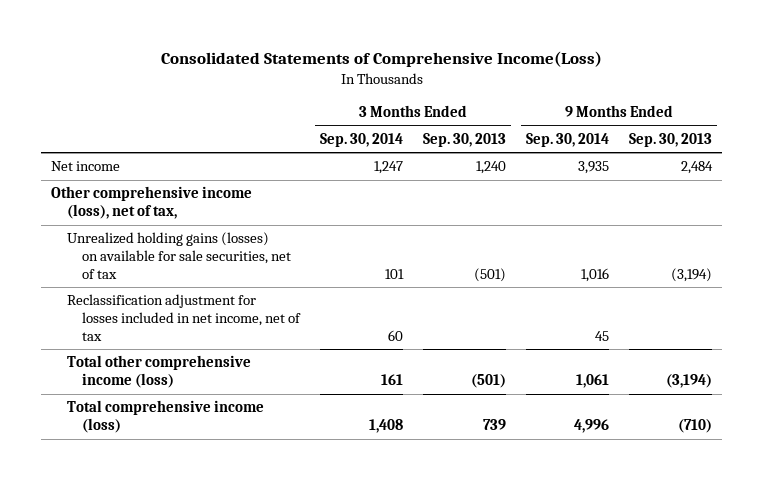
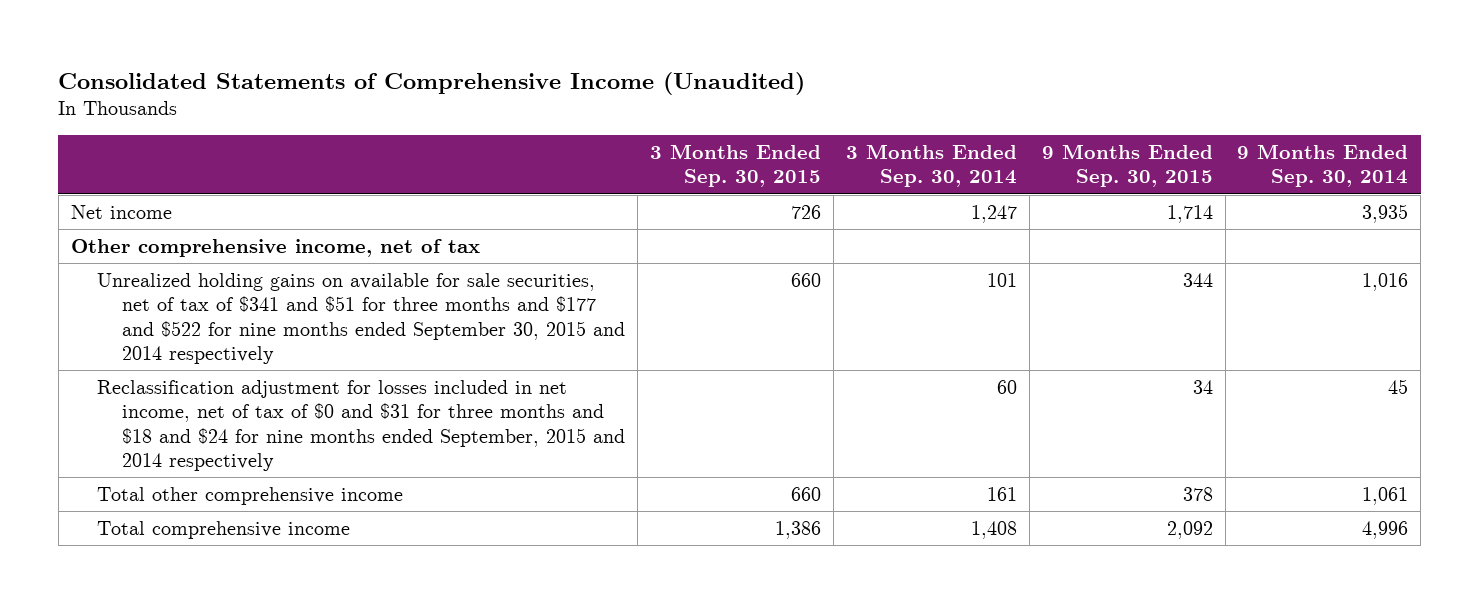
- Consolidated Statements of Comprehensive Income(Loss)
+ Consolidated Statements of Comprehensive Income (Unaudited)
- | 3 Months Ended Sep. 30, 2014 | 3 Months Ended Sep. 30, 2013 | 9 Months Ended Sep. 30, 2014 | 9 Months Ended Sep. 30, 2013
+ | 3 Months Ended Sep. 30, 2015 | 3 Months Ended Sep. 30, 2014 | 9 Months Ended Sep. 30, 2015 | 9 Months Ended Sep. 30, 2014
- Other comprehensive income (loss), net of tax,
- Unrealized holding gains (losses) on available for sale securities, net of tax | 101 | (501) | 1,016 | (3,194)
- Reclassification adjustment for losses included in net income, net of tax | 60 | | 45 |
- Total other comprehensive income (loss) | 161 | (501) | 1,061 | (3,194)
- Total comprehensive income (loss) | 1,408 | 739 | 4,996 | (710)
+ Other comprehensive income, net of tax
+ Unrealized holding gains on available for sale securities, net of tax of $341 and $51 for three months and $177 and $522 for nine months ended September 30, 2015 and 2014 respectively | 660 | 101 | 344 | 1,016
+ Reclassification adjustment for losses included in net income, net of tax of $0 and $31 for three months and $18 and $24 for nine months ended September, 2015 and 2014 respectively | | 60 | 34 | 45
+ Total other comprehensive income | 660 | 161 | 378 | 1,061
+ Total comprehensive income | 1,386 | 1,408 | 2,092 | 4,996

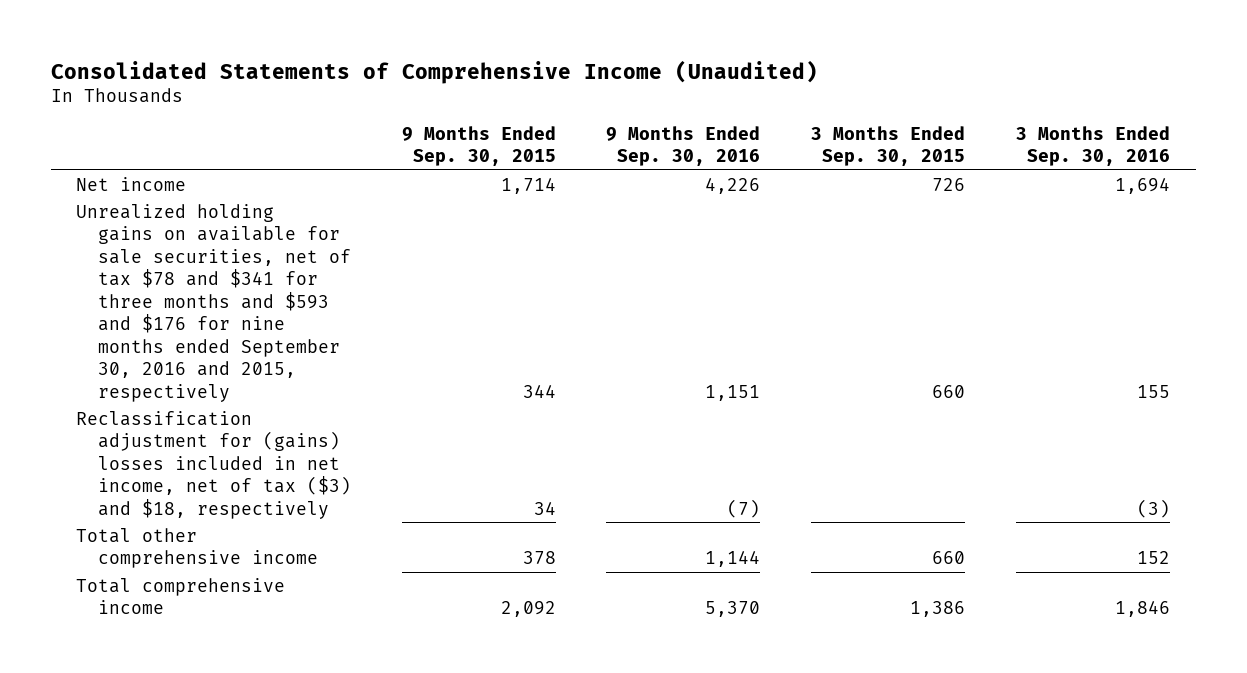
- | 3 Months Ended Sep. 30, 2015 | 3 Months Ended Sep. 30, 2014 | 9 Months Ended Sep. 30, 2015 | 9 Months Ended Sep. 30, 2014
+ | 9 Months Ended Sep. 30, 2015 | 9 Months Ended Sep. 30, 2016 | 3 Months Ended Sep. 30, 2015 | 3 Months Ended Sep. 30, 2016
- Other comprehensive income, net of tax
- Unrealized holding gains on available for sale securities, net of tax of $341 and $51 for three months and $177 and $522 for nine months ended September 30, 2015 and 2014 respectively | 660 | 101 | 344 | 1,016
- Reclassification adjustment for losses included in net income, net of tax of $0 and $31 for three months and $18 and $24 for nine months ended September, 2015 and 2014 respectively | | 60 | 34 | 45
+ Unrealized holding gains on available for sale securities, net of tax $78 and $341 for three months and $593 and $176 for nine months ended September 30, 2016 and 2015, respectively | 344 | 1,151 | 660 | 155
+ Reclassification adjustment for (gains) losses included in net income, net of tax ($3) and $18, respectively | 34 | (7) | | (3)

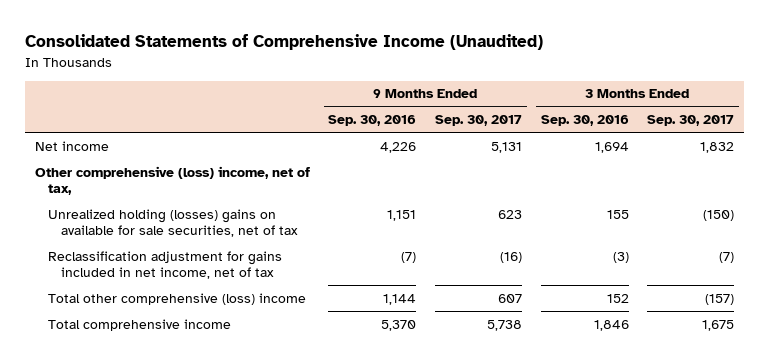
- | 9 Months Ended Sep. 30, 2015 | 9 Months Ended Sep. 30, 2016 | 3 Months Ended Sep. 30, 2015 | 3 Months Ended Sep. 30, 2016
+ | 9 Months Ended Sep. 30, 2016 | 9 Months Ended Sep. 30, 2017 | 3 Months Ended Sep. 30, 2016 | 3 Months Ended Sep. 30, 2017
- Unrealized holding gains on available for sale securities, net of tax $78 and $341 for three months and $593 and $176 for nine months ended September 30, 2016 and 2015, respectively | 344 | 1,151 | 660 | 155
- Reclassification adjustment for (gains) losses included in net income, net of tax ($3) and $18, respectively | 34 | (7) | | (3)
- Total other comprehensive income | 378 | 1,144 | 660 | 152
+ Other comprehensive (loss) income, net of tax,
+ Unrealized holding (losses) gains on available for sale securities, net of tax | 1,151 | 623 | 155 | (150)
+ Reclassification adjustment for gains included in net income, net of tax | (7) | (16) | (3) | (7)
+ Total other comprehensive (loss) income | 1,144 | 607 | 152 | (157)

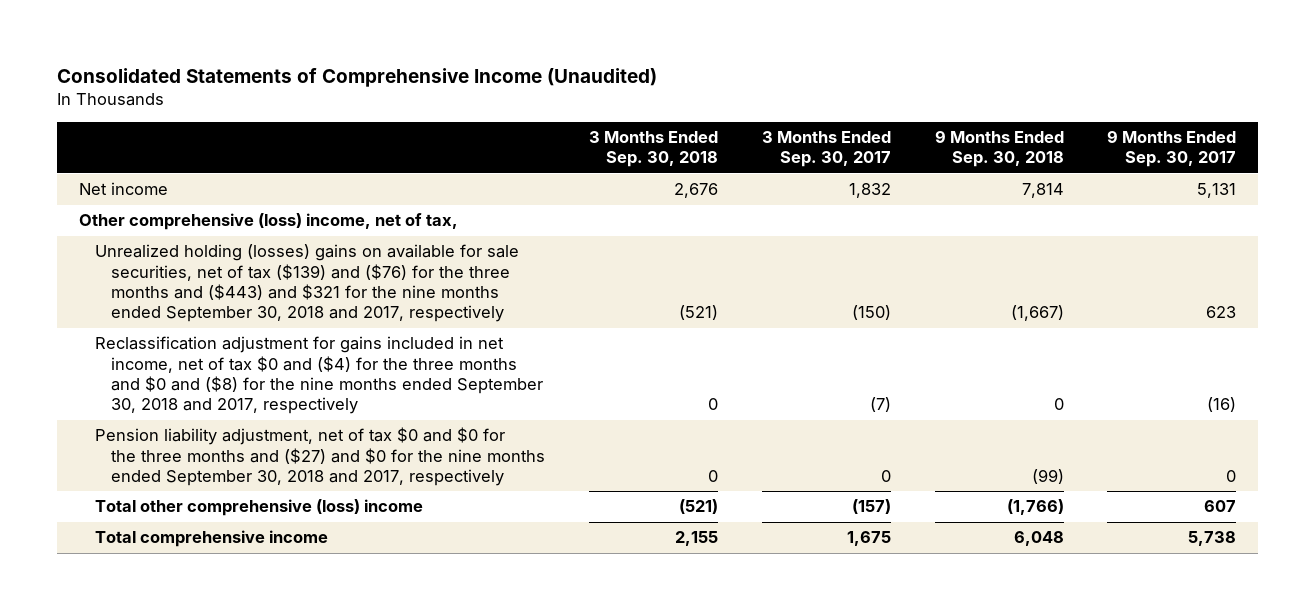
- | 9 Months Ended Sep. 30, 2016 | 9 Months Ended Sep. 30, 2017 | 3 Months Ended Sep. 30, 2016 | 3 Months Ended Sep. 30, 2017
+ | 3 Months Ended Sep. 30, 2018 | 3 Months Ended Sep. 30, 2017 | 9 Months Ended Sep. 30, 2018 | 9 Months Ended Sep. 30, 2017
- Unrealized holding (losses) gains on available for sale securities, net of tax | 1,151 | 623 | 155 | (150)
- Reclassification adjustment for gains included in net income, net of tax | (7) | (16) | (3) | (7)
+ Unrealized holding (losses) gains on available for sale securities, net of tax ($139) and ($76) for the three months and ($443) and $321 for the nine months ended September 30, 2018 and 2017, respectively | (521) | (150) | (1,667) | 623
+ Reclassification adjustment for gains included in net income, net of tax $0 and ($4) for the three months and $0 and ($8) for the nine months ended September 30, 2018 and 2017, respectively | 0 | (7) | 0 | (16)
+ Pension liability adjustment, net of tax $0 and $0 for the three months and ($27) and $0 for the nine months ended September 30, 2018 and 2017, respectively | 0 | 0 | (99) | 0

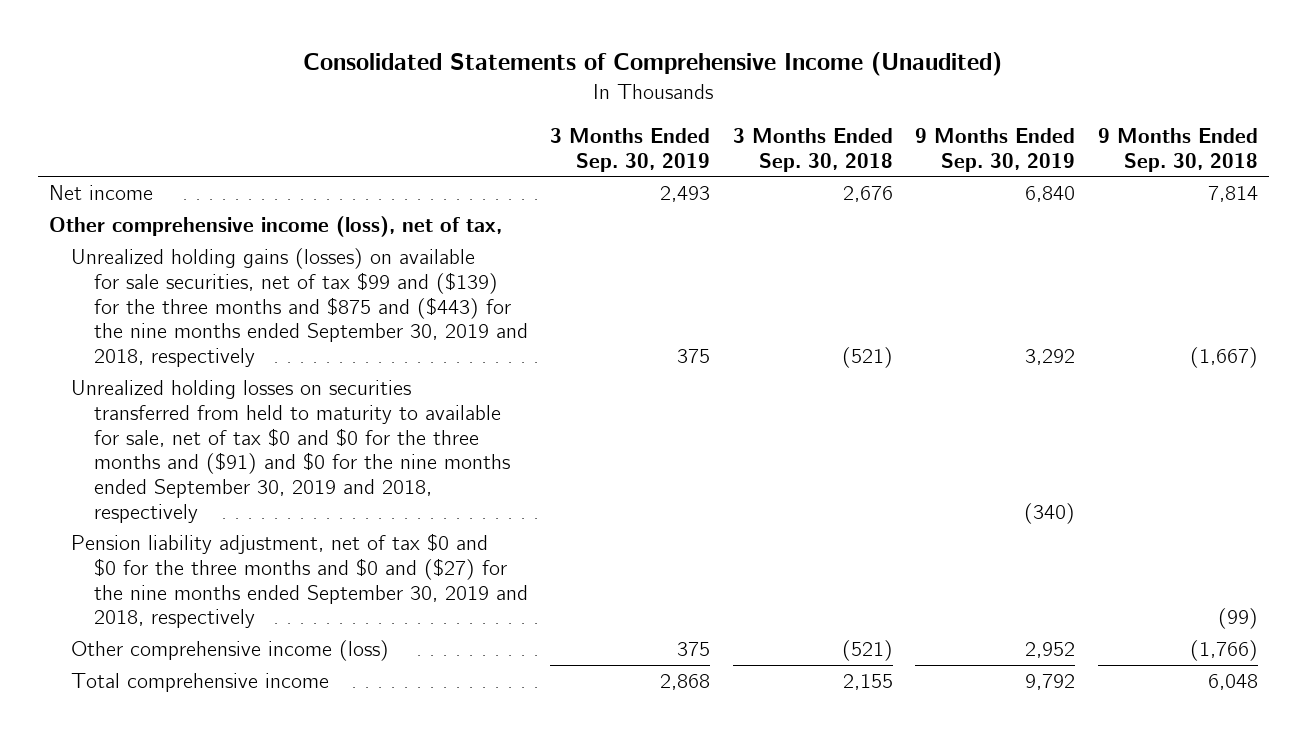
- | 3 Months Ended Sep. 30, 2018 | 3 Months Ended Sep. 30, 2017 | 9 Months Ended Sep. 30, 2018 | 9 Months Ended Sep. 30, 2017
+ | 3 Months Ended Sep. 30, 2019 | 3 Months Ended Sep. 30, 2018 | 9 Months Ended Sep. 30, 2019 | 9 Months Ended Sep. 30, 2018
- Other comprehensive (loss) income, net of tax,
- Unrealized holding (losses) gains on available for sale securities, net of tax ($139) and ($76) for the three months and ($443) and $321 for the nine months ended September 30, 2018 and 2017, respectively | (521) | (150) | (1,667) | 623
- Reclassification adjustment for gains included in net income, net of tax $0 and ($4) for the three months and $0 and ($8) for the nine months ended September 30, 2018 and 2017, respectively | 0 | (7) | 0 | (16)
- Pension liability adjustment, net of tax $0 and $0 for the three months and ($27) and $0 for the nine months ended September 30, 2018 and 2017, respectively | 0 | 0 | (99) | 0
- Total other comprehensive (loss) income | (521) | (157) | (1,766) | 607
+ Other comprehensive income (loss), net of tax,
+ Unrealized holding gains (losses) on available for sale securities, net of tax $99 and ($139) for the three months and $875 and ($443) for the nine months ended September 30, 2019 and 2018, respectively | 375 | (521) | 3,292 | (1,667)
+ Unrealized holding losses on securities transferred from held to maturity to available for sale, net of tax $0 and $0 for the three months and ($91) and $0 for the nine months ended September 30, 2019 and 2018, respectively | | | (340) |
+ Pension liability adjustment, net of tax $0 and $0 for the three months and $0 and ($27) for the nine months ended September 30, 2019 and 2018, respectively | | | | (99)
+ Other comprehensive income (loss) | 375 | (521) | 2,952 | (1,766)

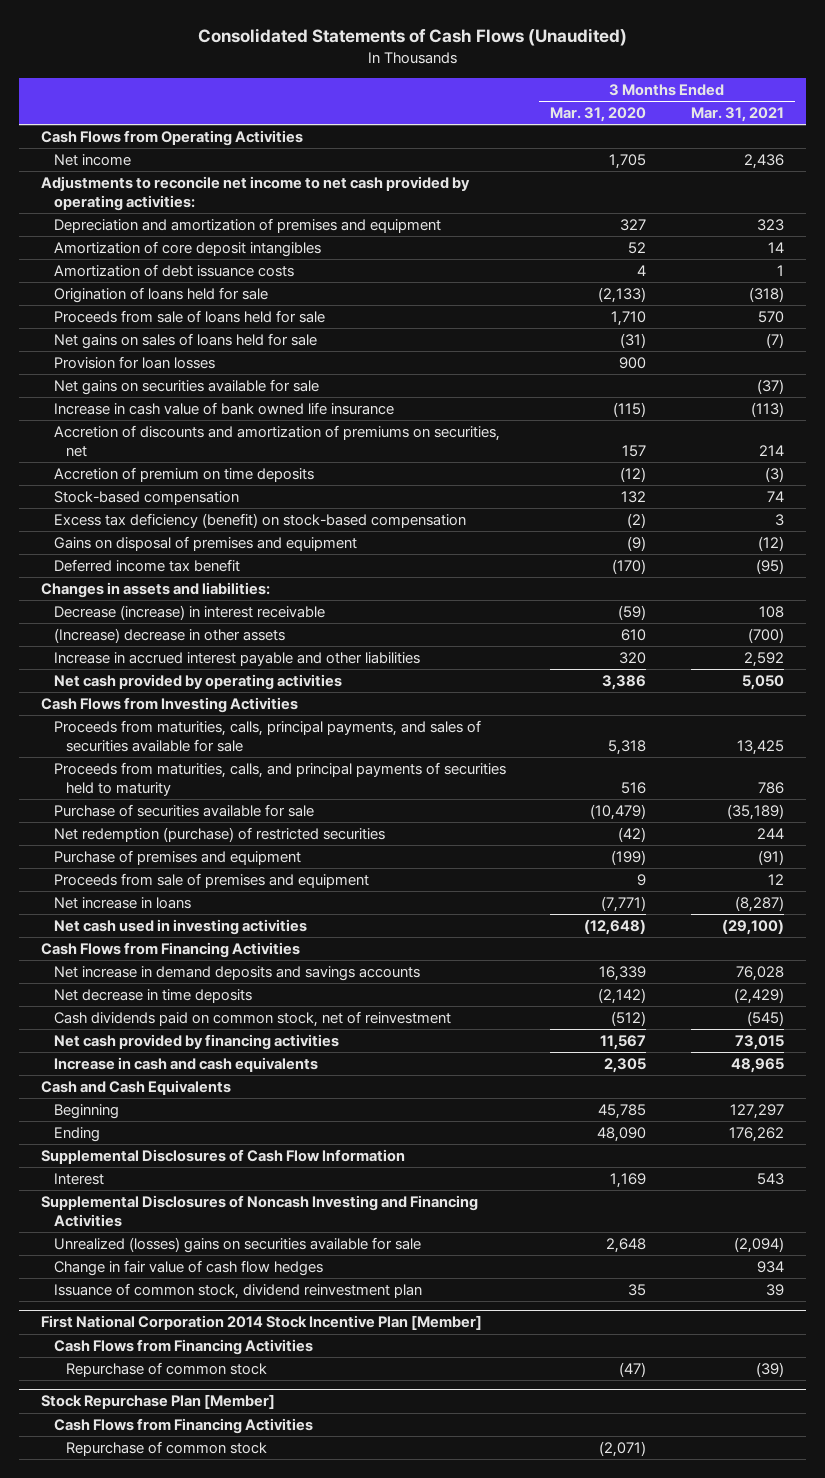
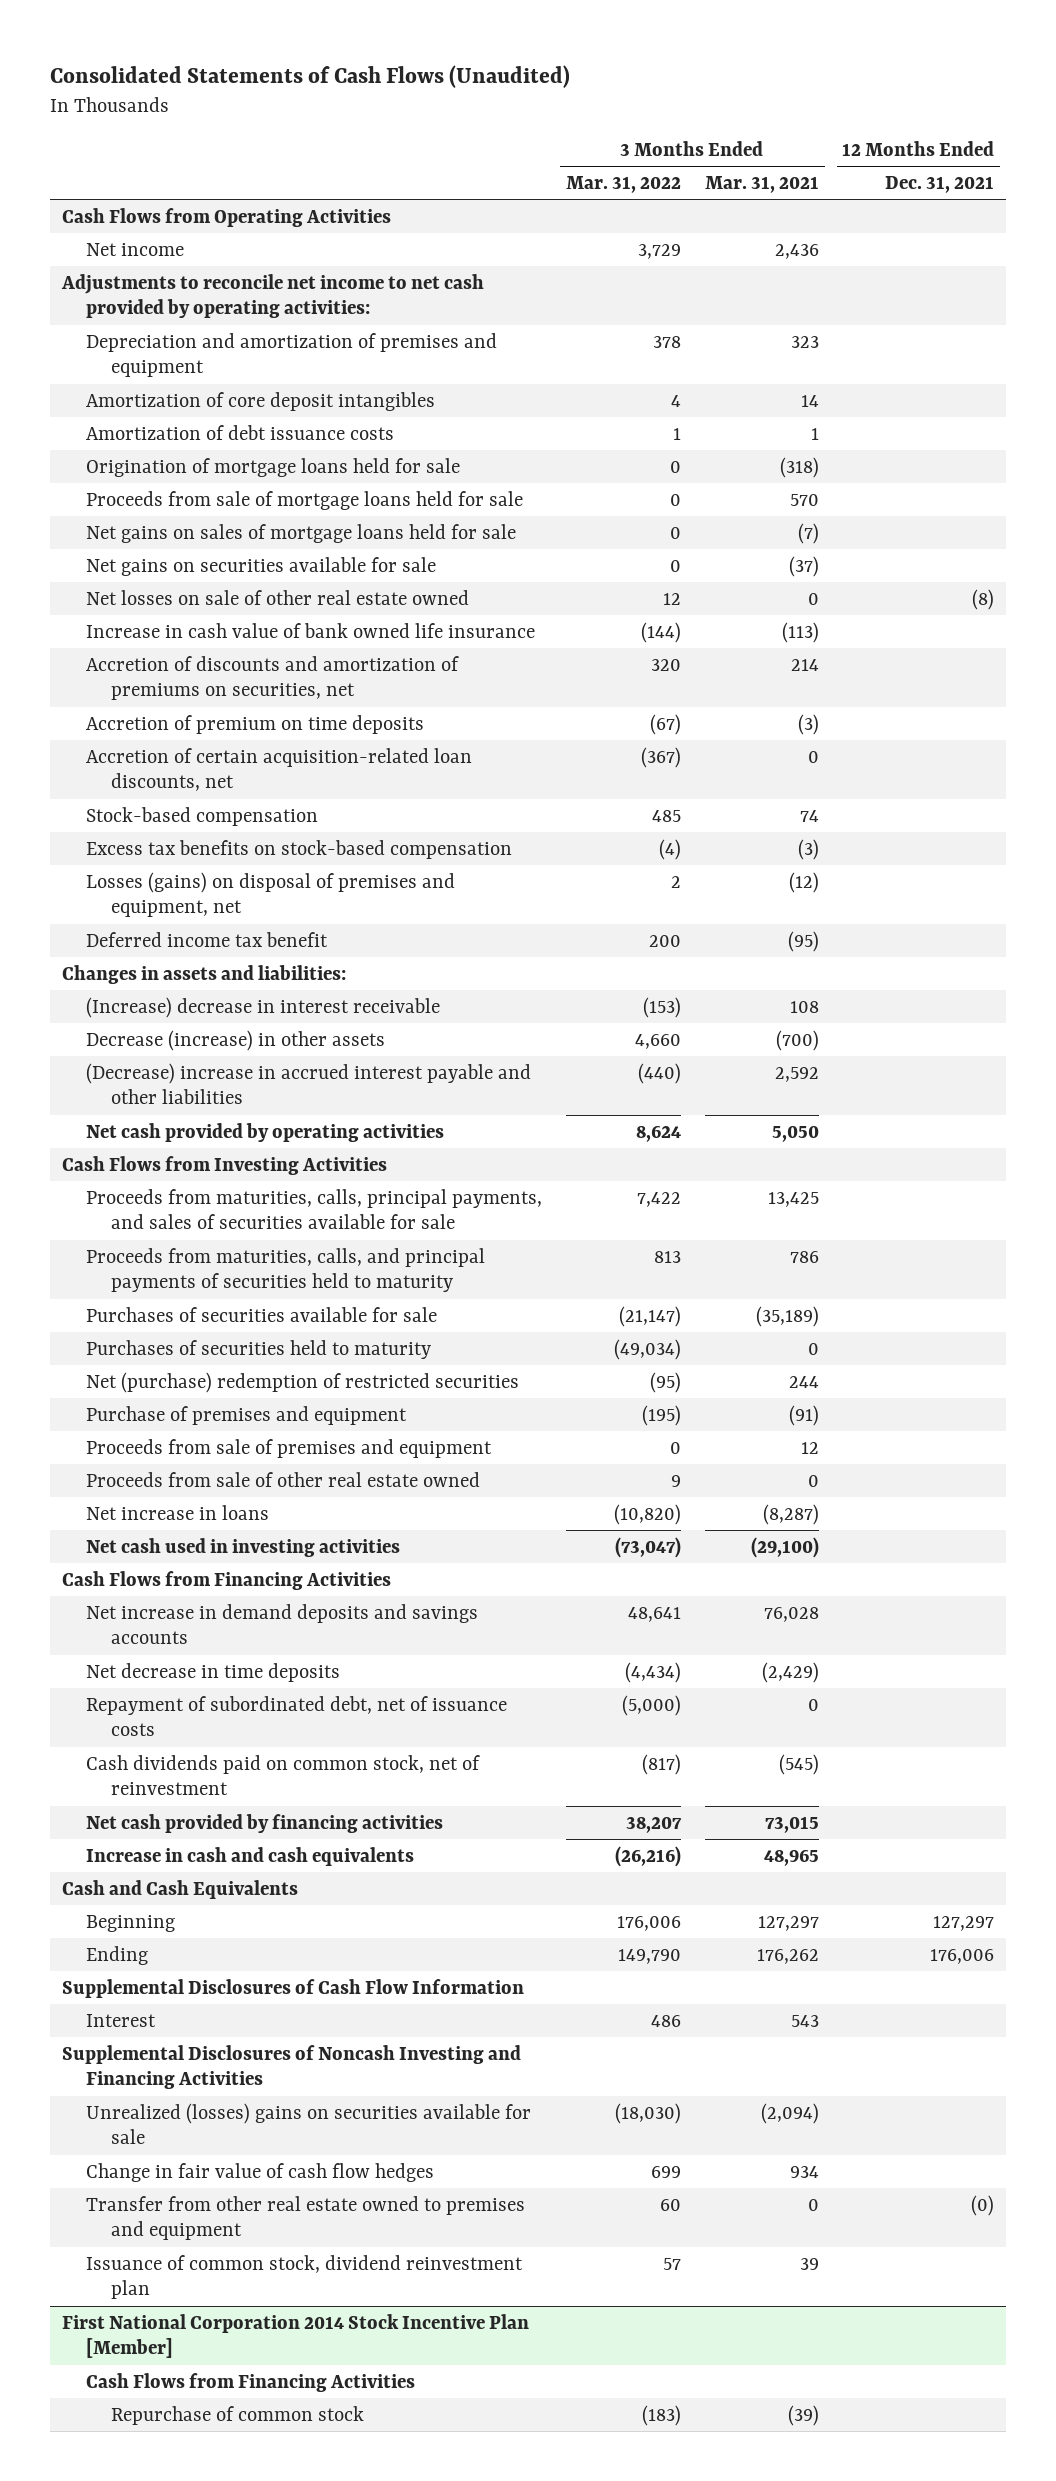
- | 3 Months Ended Mar. 31, 2020 | 3 Months Ended Mar. 31, 2021
+ | 3 Months Ended Mar. 31, 2022 | 3 Months Ended Mar. 31, 2021 | 12 Months Ended Dec. 31, 2021
- Origination of loans held for sale | (2,133) | (318)
- Proceeds from sale of loans held for sale | 1,710 | 570
- Net gains on sales of loans held for sale | (31) | (7)
- Provision for loan losses | 900 |
+ Origination of mortgage loans held for sale | 0 | (318) |
+ Proceeds from sale of mortgage loans held for sale | 0 | 570 |
+ Net gains on sales of mortgage loans held for sale | 0 | (7) |
+ Net losses on sale of other real estate owned | 12 | 0 | (8)
+ Accretion of certain acquisition-related loan discounts, net | (367) | 0 |
- Excess tax deficiency (benefit) on stock-based compensation | (2) | 3
- Gains on disposal of premises and equipment | (9) | (12)
+ Excess tax benefits on stock-based compensation | (4) | (3) |
+ Losses (gains) on disposal of premises and equipment, net | 2 | (12) |
- Decrease (increase) in interest receivable | (59) | 108
- (Increase) decrease in other assets | 610 | (700)
- Increase in accrued interest payable and other liabilities | 320 | 2,592
+ (Increase) decrease in interest receivable | (153) | 108 |
+ Decrease (increase) in other assets | 4,660 | (700) |
+ (Decrease) increase in accrued interest payable and other liabilities | (440) | 2,592 |
- Purchase of securities available for sale | (10,479) | (35,189)
- Net redemption (purchase) of restricted securities | (42) | 244
+ Purchases of securities available for sale | (21,147) | (35,189) |
+ Purchases of securities held to maturity | (49,034) | 0 |
+ Net (purchase) redemption of restricted securities | (95) | 244 |
+ Proceeds from sale of other real estate owned | 9 | 0 |
+ Repayment of subordinated debt, net of issuance costs | (5,000) | 0 |
+ Transfer from other real estate owned to premises and equipment | 60 | 0 | (0)
- Stock Repurchase Plan [Member]
- Cash Flows from Financing Activities
- Repurchase of common stock | (2,071) |

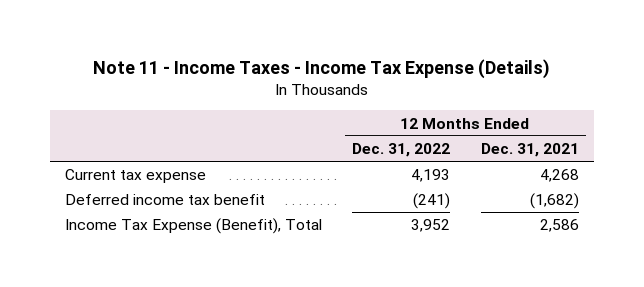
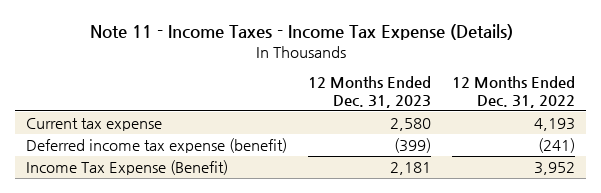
- | 12 Months Ended Dec. 31, 2022 | 12 Months Ended Dec. 31, 2021
+ | 12 Months Ended Dec. 31, 2023 | 12 Months Ended Dec. 31, 2022
- Deferred income tax benefit | (241) | (1,682)
- Income Tax Expense (Benefit), Total | 3,952 | 2,586
+ Deferred income tax expense (benefit) | (399) | (241)
+ Income Tax Expense (Benefit) | 2,181 | 3,952

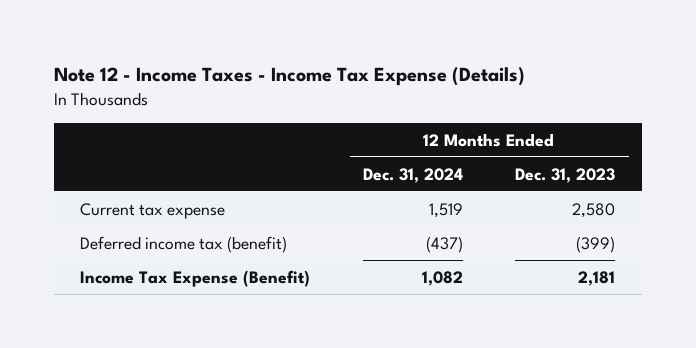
- Note 11 - Income Taxes - Income Tax Expense (Details)
+ Note 12 - Income Taxes - Income Tax Expense (Details)
- | 12 Months Ended Dec. 31, 2023 | 12 Months Ended Dec. 31, 2022
+ | 12 Months Ended Dec. 31, 2024 | 12 Months Ended Dec. 31, 2023
- Deferred income tax expense (benefit) | (399) | (241)
+ Deferred income tax (benefit) | (437) | (399)

